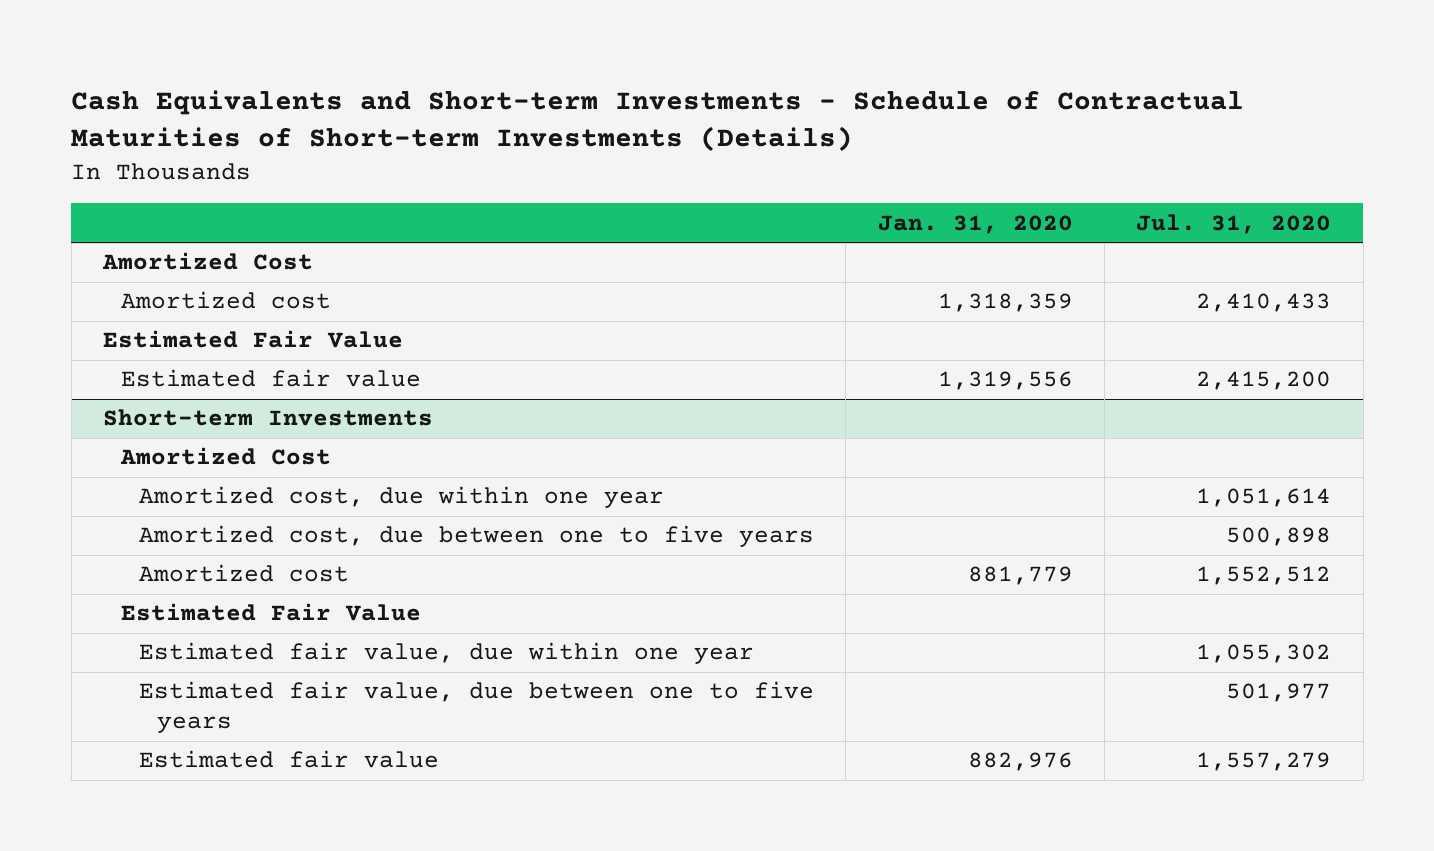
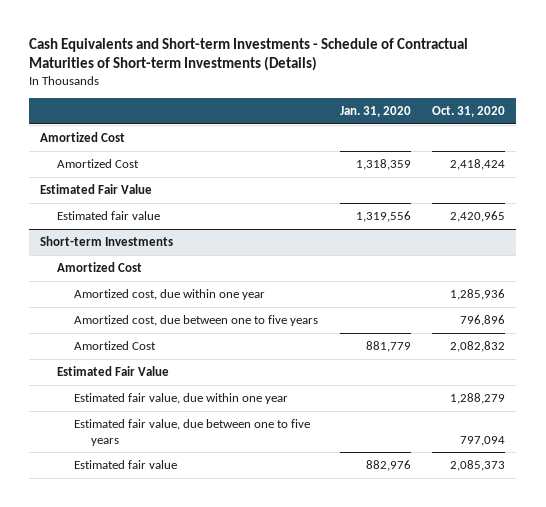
- | Jan. 31, 2020 | Jul. 31, 2020
+ | Jan. 31, 2020 | Oct. 31, 2020
- Amortized cost | 1,318,359 | 2,410,433
+ Amortized Cost | 1,318,359 | 2,418,424
@ Short-term Investments
- Amortized cost | 881,779 | 1,552,512
+ Amortized Cost | 881,779 | 2,082,832

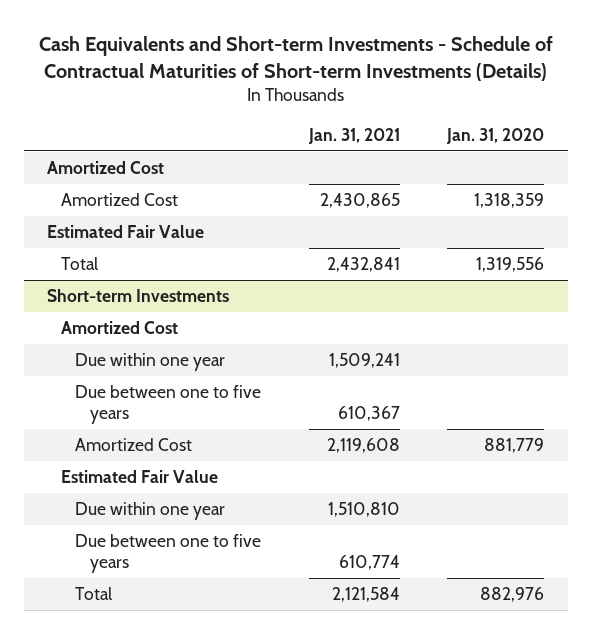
- | Jan. 31, 2020 | Oct. 31, 2020
+ | Jan. 31, 2021 | Jan. 31, 2020
- Estimated fair value | 1,319,556 | 2,420,965
+ Total | 2,432,841 | 1,319,556
@ Short-term Investments
- Amortized cost, due within one year | | 1,285,936
- Amortized cost, due between one to five years | | 796,896
+ Due within one year | 1,509,241 |
+ Due between one to five years | 610,367 |
- Estimated fair value, due within one year | | 1,288,279
- Estimated fair value, due between one to five years | | 797,094
- Estimated fair value | 882,976 | 2,085,373
+ Due within one year | 1,510,810 |
+ Due between one to five years | 610,774 |
+ Total | 2,121,584 | 882,976

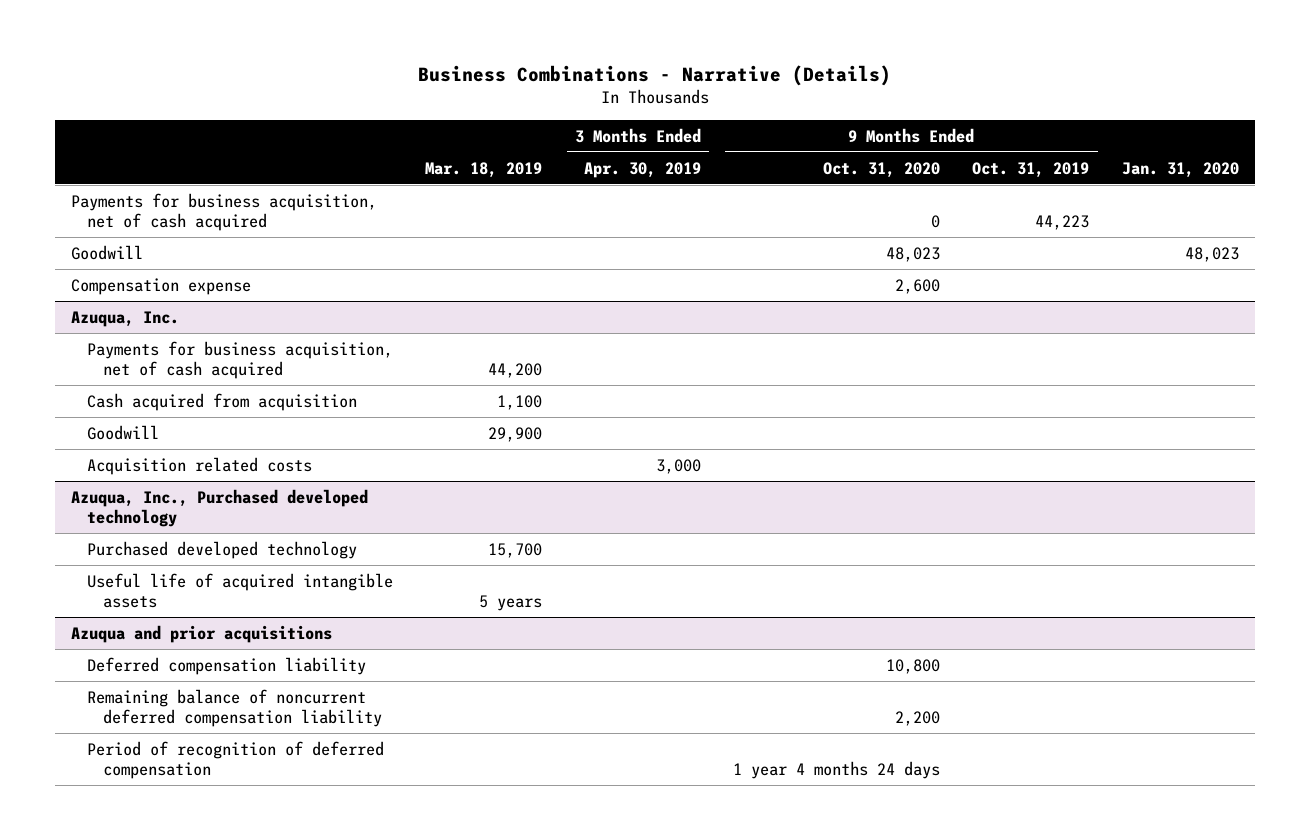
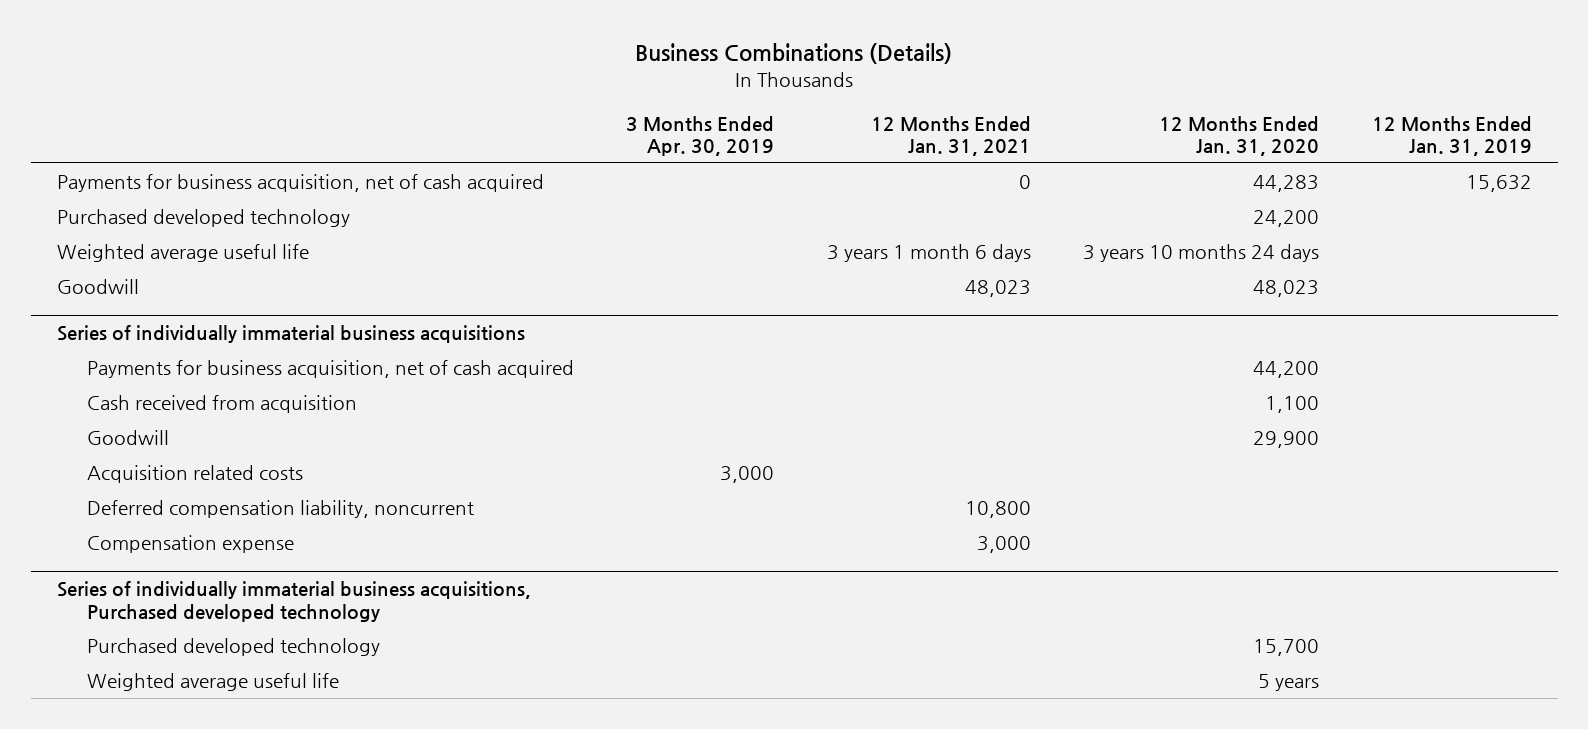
- Business Combinations - Narrative (Details)
+ Business Combinations (Details)
- | Mar. 18, 2019 | 3 Months Ended Apr. 30, 2019 | 9 Months Ended Oct. 31, 2020 | 9 Months Ended Oct. 31, 2019 | Jan. 31, 2020
+ | 3 Months Ended Apr. 30, 2019 | 12 Months Ended Jan. 31, 2021 | 12 Months Ended Jan. 31, 2020 | 12 Months Ended Jan. 31, 2019
+ Purchased developed technology | | | 24,200 |
+ Weighted average useful life | | 3 years 1 month 6 days | 3 years 10 months 24 days |
- Compensation expense | | | 2,600 | |
- Azuqua, Inc.
+ Series of individually immaterial business acquisitions
- Cash acquired from acquisition | 1,100 | | | |
+ Cash received from acquisition | | | 1,100 |
- Azuqua, Inc., Purchased developed technology
- Purchased developed technology | 15,700 | | | |
- Useful life of acquired intangible assets | 5 years | | | |
- Azuqua and prior acquisitions
- Deferred compensation liability | | | 10,800 | |
- Remaining balance of noncurrent deferred compensation liability | | | 2,200 | |
- Period of recognition of deferred compensation | | | 1 year 4 months 24 days | |
+ Deferred compensation liability, noncurrent | | 10,800 | |
+ Compensation expense | | 3,000 | |
+ Series of individually immaterial business acquisitions, Purchased developed technology
+ Purchased developed technology | | | 15,700 |
+ Weighted average useful life | | | 5 years |

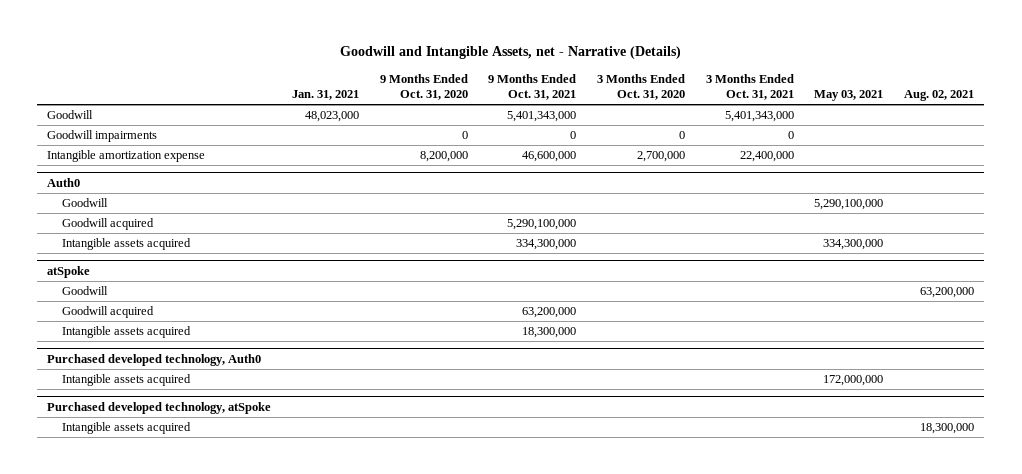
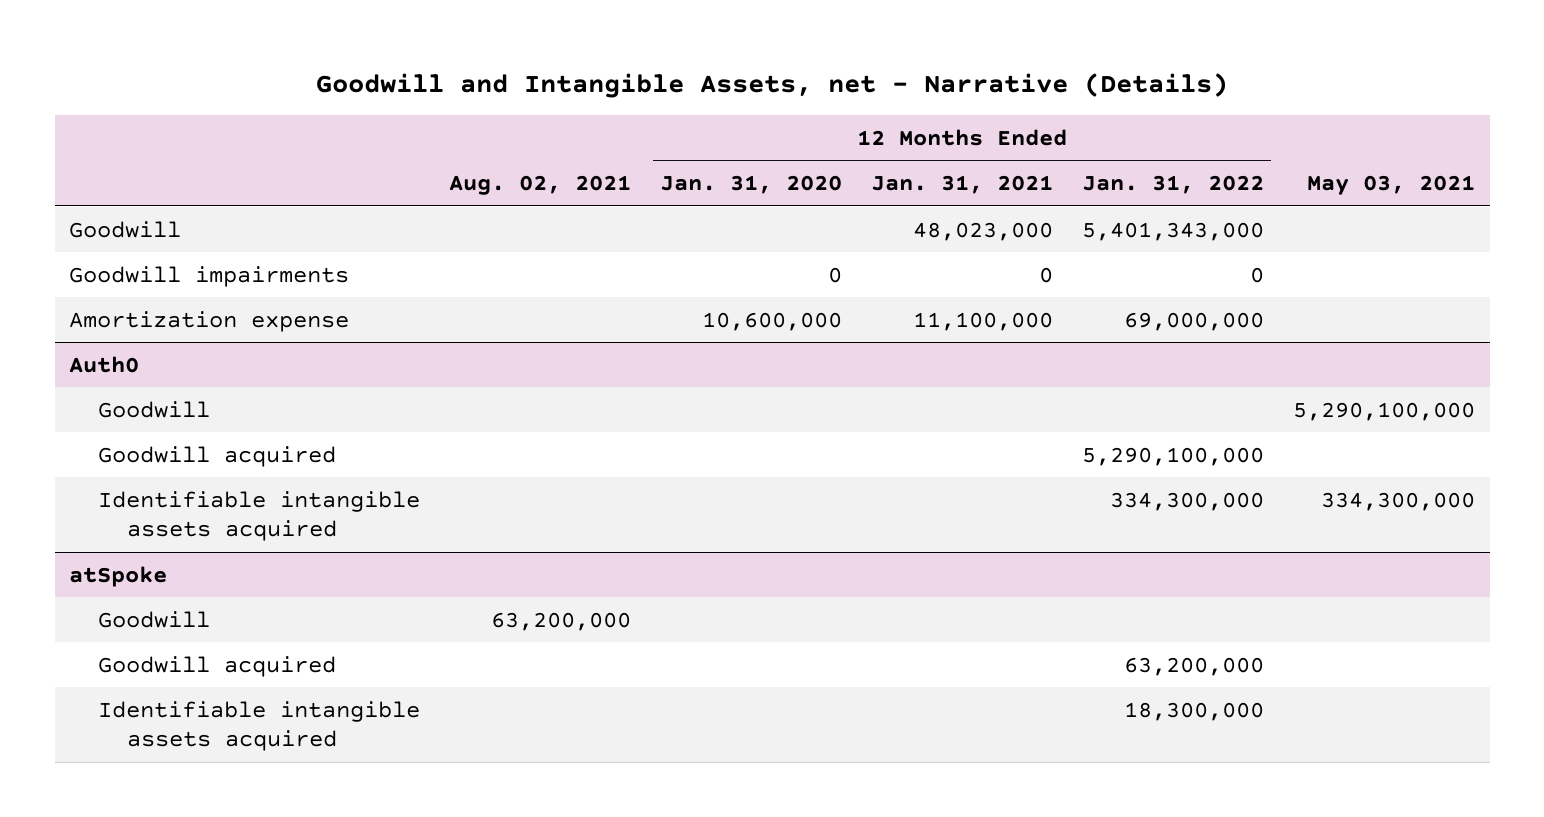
- | Jan. 31, 2021 | 9 Months Ended Oct. 31, 2020 | 9 Months Ended Oct. 31, 2021 | 3 Months Ended Oct. 31, 2020 | 3 Months Ended Oct. 31, 2021 | May 03, 2021 | Aug. 02, 2021
+ | Aug. 02, 2021 | 12 Months Ended Jan. 31, 2020 | 12 Months Ended Jan. 31, 2021 | 12 Months Ended Jan. 31, 2022 | May 03, 2021
- Intangible amortization expense | | 8,200,000 | 46,600,000 | 2,700,000 | 22,400,000 | |
+ Amortization expense | | 10,600,000 | 11,100,000 | 69,000,000 |
@ Auth0
- Intangible assets acquired | | | 334,300,000 | | | 334,300,000 |
+ Identifiable intangible assets acquired | | | | 334,300,000 | 334,300,000
@ atSpoke
- Intangible assets acquired | | | 18,300,000 | | | |
- Purchased developed technology, Auth0
- Intangible assets acquired | | | | | | 172,000,000 |
- Purchased developed technology, atSpoke
- Intangible assets acquired | | | | | | | 18,300,000
@ atSpoke
+ Identifiable intangible assets acquired | | | | 18,300,000 |

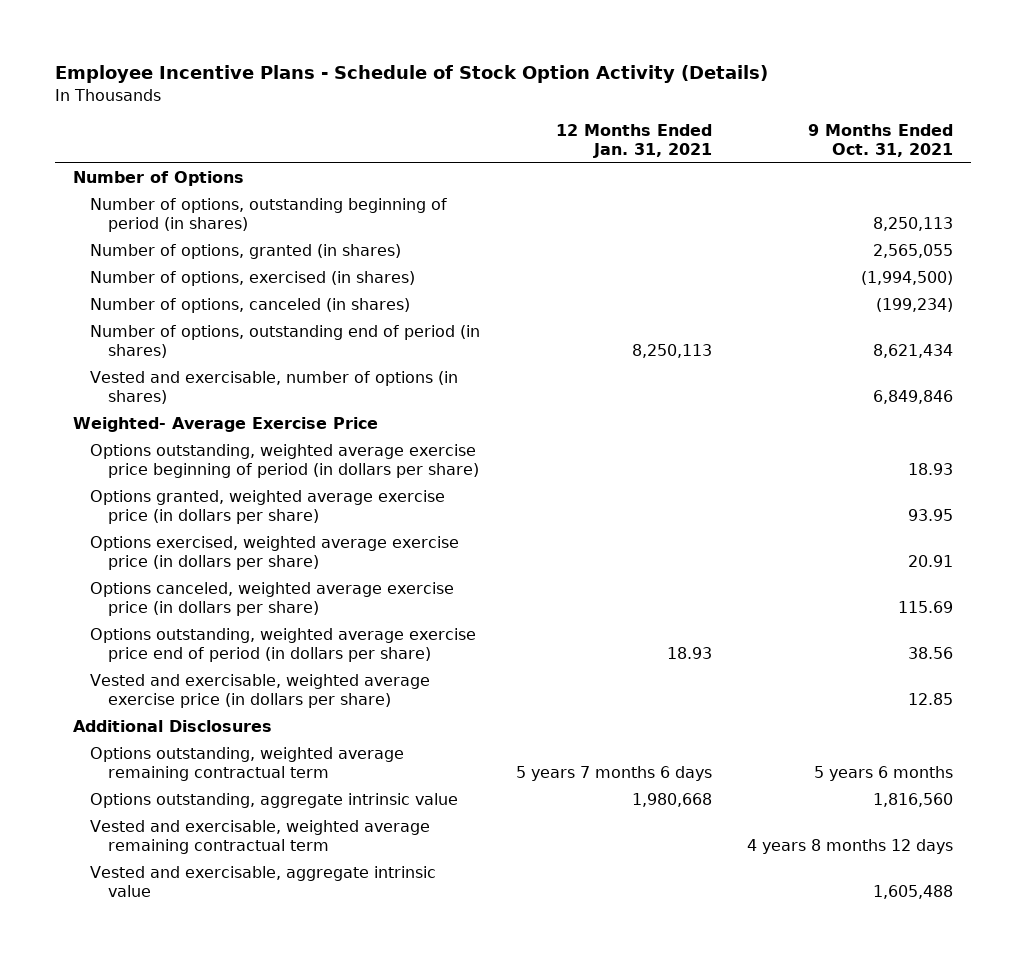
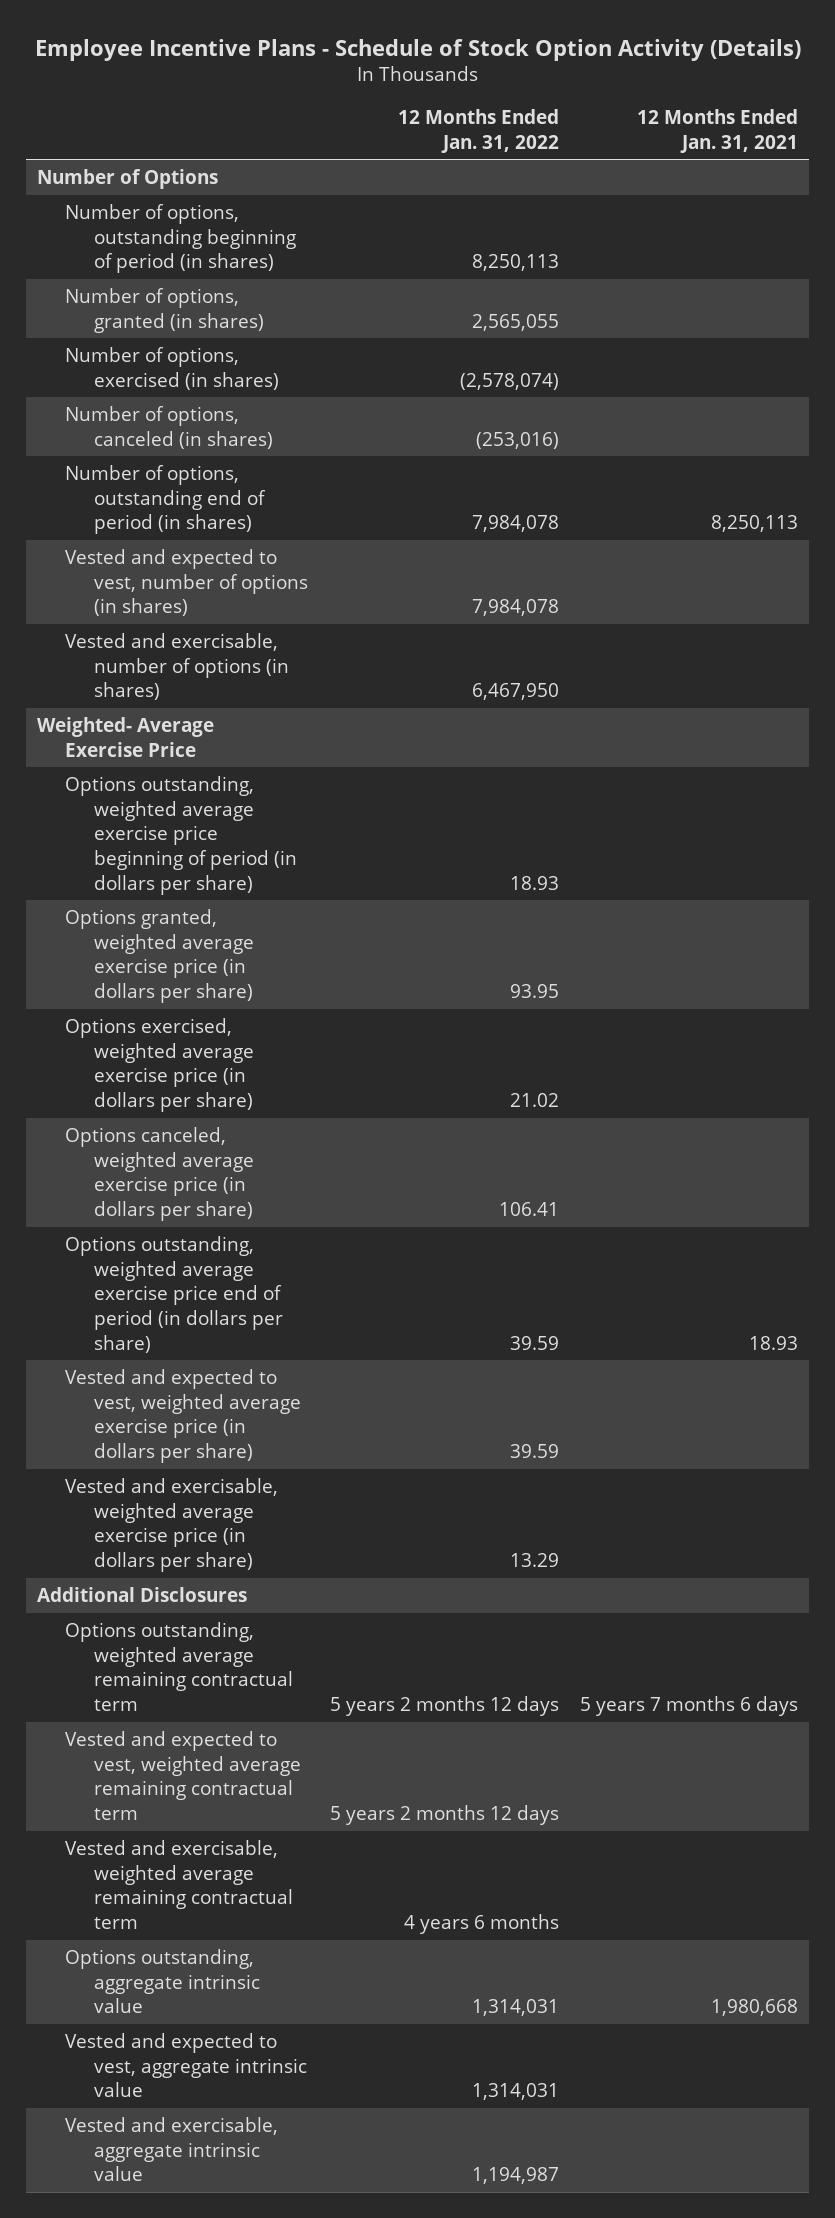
- | 12 Months Ended Jan. 31, 2021 | 9 Months Ended Oct. 31, 2021
+ | 12 Months Ended Jan. 31, 2022 | 12 Months Ended Jan. 31, 2021
+ Vested and expected to vest, number of options (in shares) | 7,984,078 |
+ Vested and expected to vest, weighted average exercise price (in dollars per share) | 39.59 |
+ Vested and expected to vest, weighted average remaining contractual term | 5 years 2 months 12 days |
moved down: Options outstanding, aggregate intrinsic value | 1,314,031 | 1,980,668
+ Vested and expected to vest, aggregate intrinsic value | 1,314,031 |

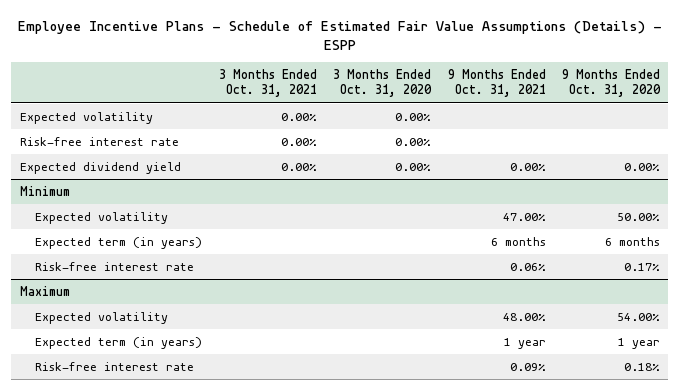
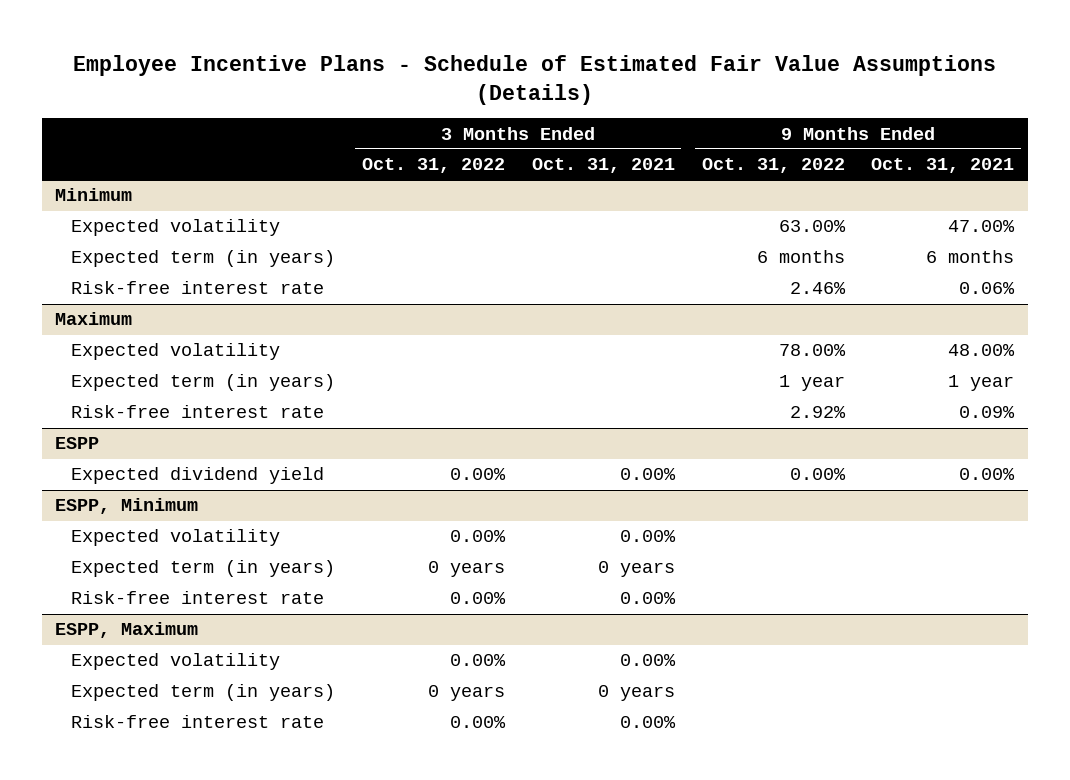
- Employee Incentive Plans - Schedule of Estimated Fair Value Assumptions (Details) - ESPP
+ Employee Incentive Plans - Schedule of Estimated Fair Value Assumptions (Details)
- | 3 Months Ended Oct. 31, 2021 | 3 Months Ended Oct. 31, 2020 | 9 Months Ended Oct. 31, 2021 | 9 Months Ended Oct. 31, 2020
+ | 3 Months Ended Oct. 31, 2022 | 3 Months Ended Oct. 31, 2021 | 9 Months Ended Oct. 31, 2022 | 9 Months Ended Oct. 31, 2021
- Expected volatility | 0.00% | 0.00% | |
- Risk-free interest rate | 0.00% | 0.00% | |
- Expected dividend yield | 0.00% | 0.00% | 0.00% | 0.00%
+ ESPP
+ Expected dividend yield | 0.00% | 0.00% | 0.00% | 0.00%
+ ESPP, Minimum
+ Expected volatility | 0.00% | 0.00% | |
+ Expected term (in years) | 0 years | 0 years | |
+ Risk-free interest rate | 0.00% | 0.00% | |
+ ESPP, Maximum
+ Expected volatility | 0.00% | 0.00% | |
+ Expected term (in years) | 0 years | 0 years | |
+ Risk-free interest rate | 0.00% | 0.00% | |

